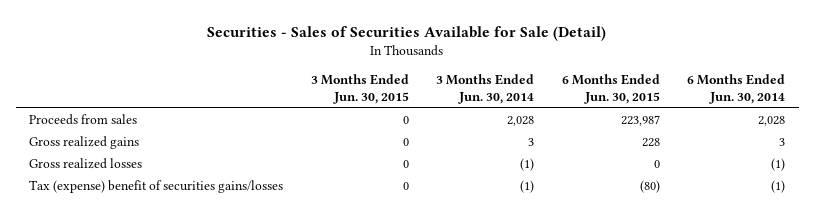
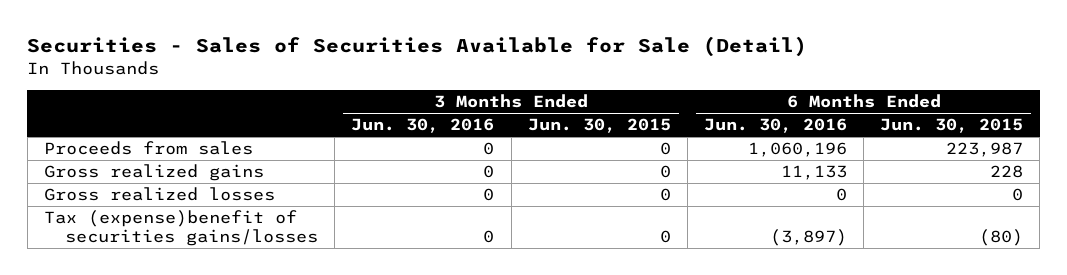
- | 3 Months Ended Jun. 30, 2015 | 3 Months Ended Jun. 30, 2014 | 6 Months Ended Jun. 30, 2015 | 6 Months Ended Jun. 30, 2014
+ | 3 Months Ended Jun. 30, 2016 | 3 Months Ended Jun. 30, 2015 | 6 Months Ended Jun. 30, 2016 | 6 Months Ended Jun. 30, 2015
- Tax (expense) benefit of securities gains/losses | 0 | (1) | (80) | (1)
+ Tax (expense)benefit of securities gains/losses | 0 | 0 | (3,897) | (80)

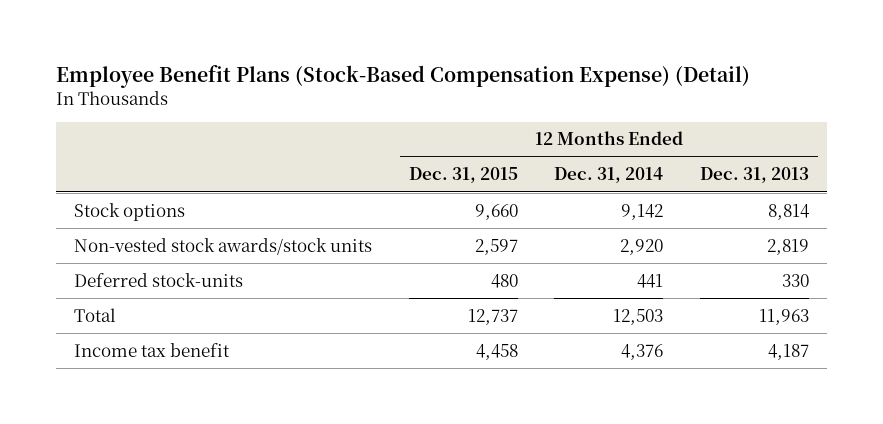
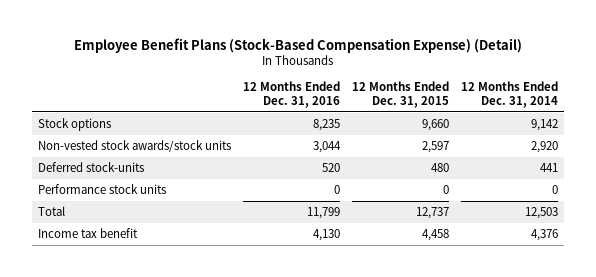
- | 12 Months Ended Dec. 31, 2015 | 12 Months Ended Dec. 31, 2014 | 12 Months Ended Dec. 31, 2013
+ | 12 Months Ended Dec. 31, 2016 | 12 Months Ended Dec. 31, 2015 | 12 Months Ended Dec. 31, 2014
+ Performance stock units | 0 | 0 | 0

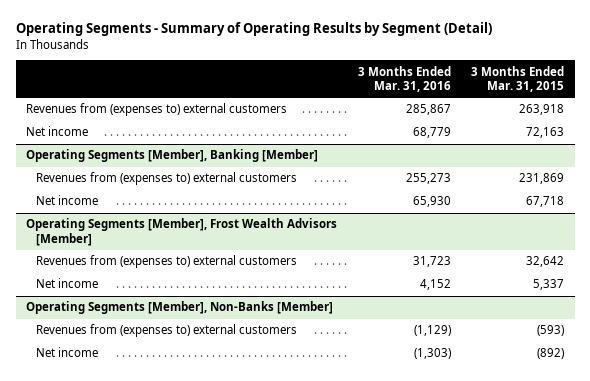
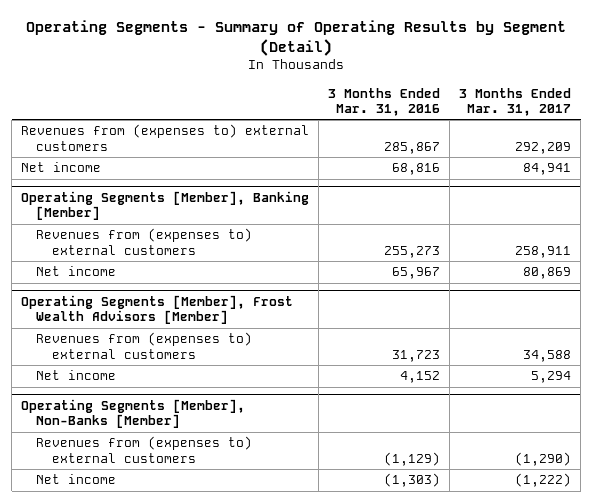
- | 3 Months Ended Mar. 31, 2016 | 3 Months Ended Mar. 31, 2015
+ | 3 Months Ended Mar. 31, 2016 | 3 Months Ended Mar. 31, 2017
- Net income | 68,779 | 72,163
+ Net income | 68,816 | 84,941
@ Operating Segments [Member], Banking [Member]
- Net income | 65,930 | 67,718
+ Net income | 65,967 | 80,869

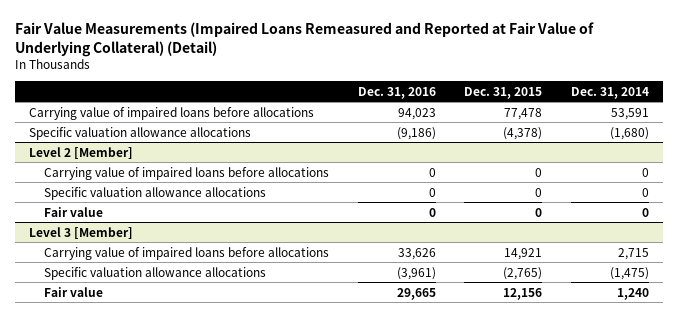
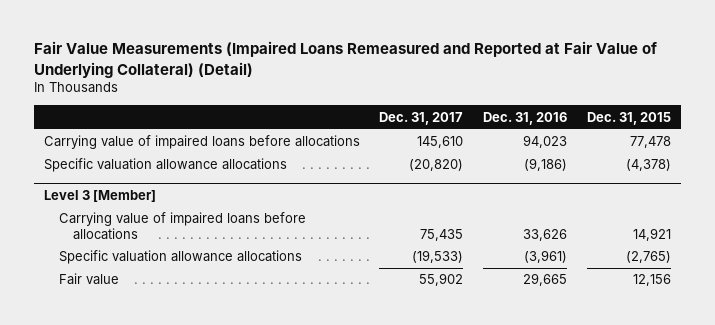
- | Dec. 31, 2016 | Dec. 31, 2015 | Dec. 31, 2014
+ | Dec. 31, 2017 | Dec. 31, 2016 | Dec. 31, 2015
- Level 2 [Member]
- Carrying value of impaired loans before allocations | 0 | 0 | 0
- Specific valuation allowance allocations | 0 | 0 | 0
- Fair value | 0 | 0 | 0

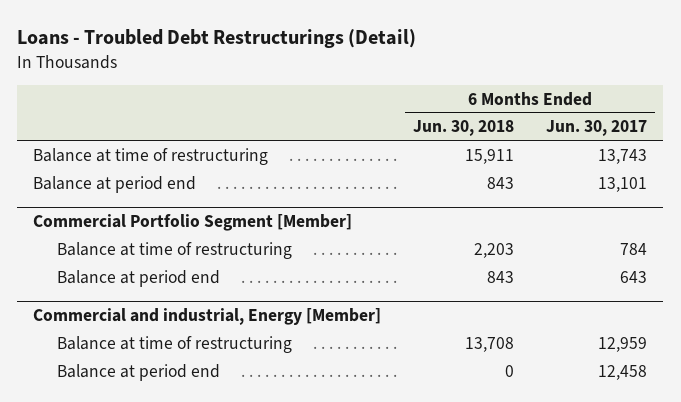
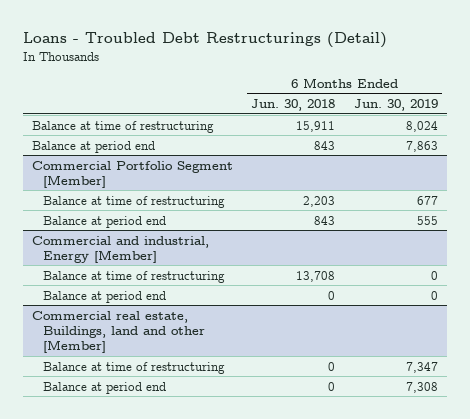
- | 6 Months Ended Jun. 30, 2018 | 6 Months Ended Jun. 30, 2017
+ | 6 Months Ended Jun. 30, 2018 | 6 Months Ended Jun. 30, 2019
+ Commercial real estate, Buildings, land and other [Member]
+ Balance at time of restructuring | 0 | 7,347
+ Balance at period end | 0 | 7,308

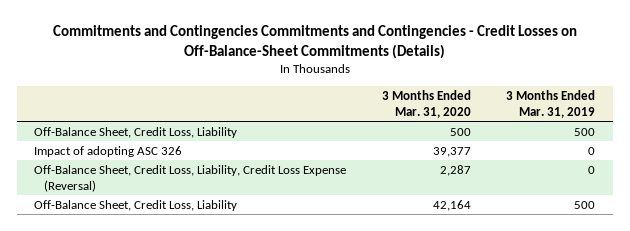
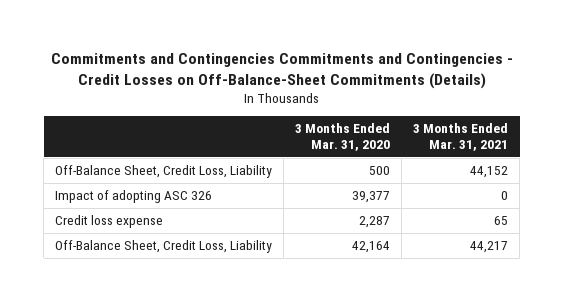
- | 3 Months Ended Mar. 31, 2020 | 3 Months Ended Mar. 31, 2019
+ | 3 Months Ended Mar. 31, 2020 | 3 Months Ended Mar. 31, 2021
- Off-Balance Sheet, Credit Loss, Liability, Credit Loss Expense (Reversal) | 2,287 | 0
+ Credit loss expense | 2,287 | 65

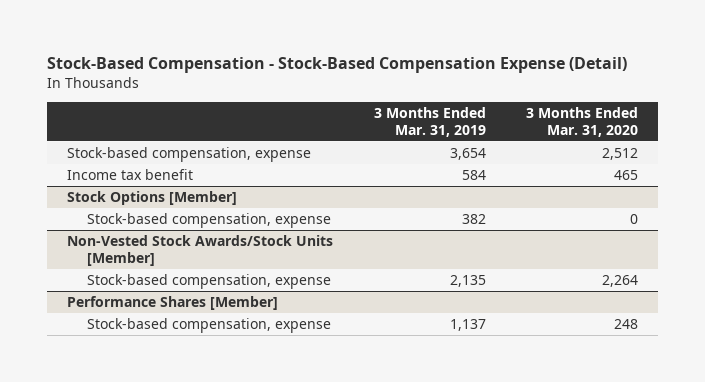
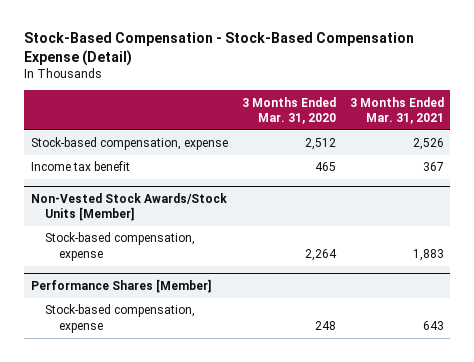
- | 3 Months Ended Mar. 31, 2019 | 3 Months Ended Mar. 31, 2020
+ | 3 Months Ended Mar. 31, 2020 | 3 Months Ended Mar. 31, 2021
- Stock Options [Member]
- Stock-based compensation, expense | 382 | 0

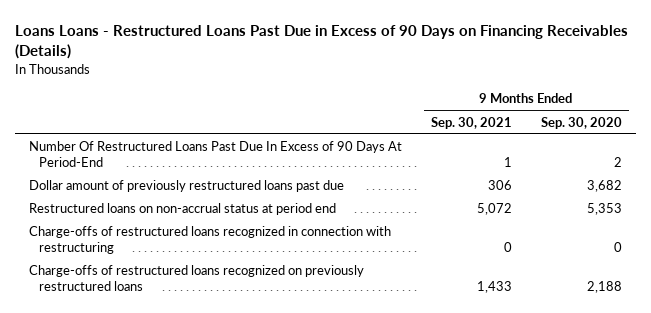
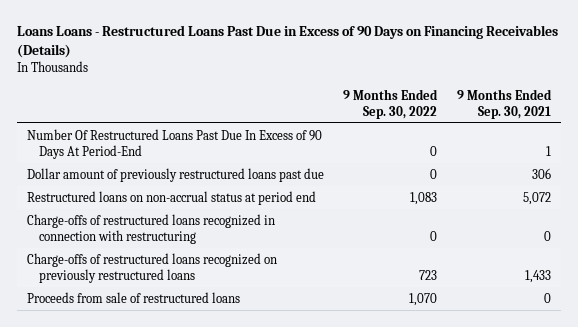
- | 9 Months Ended Sep. 30, 2021 | 9 Months Ended Sep. 30, 2020
+ | 9 Months Ended Sep. 30, 2022 | 9 Months Ended Sep. 30, 2021
+ Proceeds from sale of restructured loans | 1,070 | 0

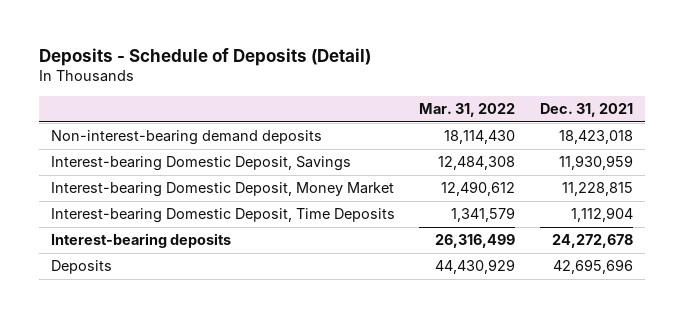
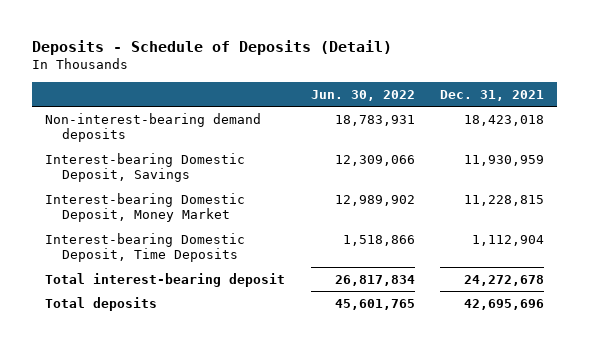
- | Mar. 31, 2022 | Dec. 31, 2021
+ | Jun. 30, 2022 | Dec. 31, 2021
- Interest-bearing deposits | 26,316,499 | 24,272,678
- Deposits | 44,430,929 | 42,695,696
+ Total interest-bearing deposit | 26,817,834 | 24,272,678
+ Total deposits | 45,601,765 | 42,695,696

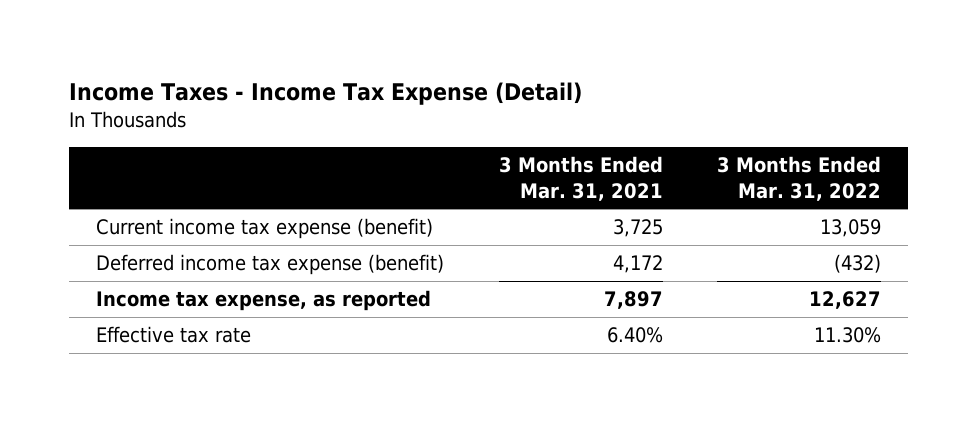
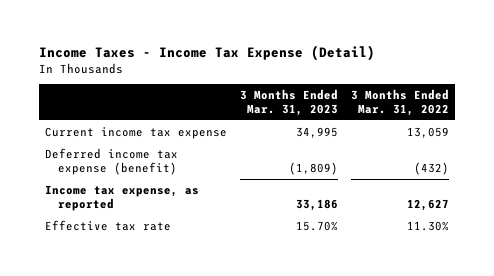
- | 3 Months Ended Mar. 31, 2021 | 3 Months Ended Mar. 31, 2022
+ | 3 Months Ended Mar. 31, 2023 | 3 Months Ended Mar. 31, 2022
- Current income tax expense (benefit) | 3,725 | 13,059
+ Current income tax expense | 34,995 | 13,059

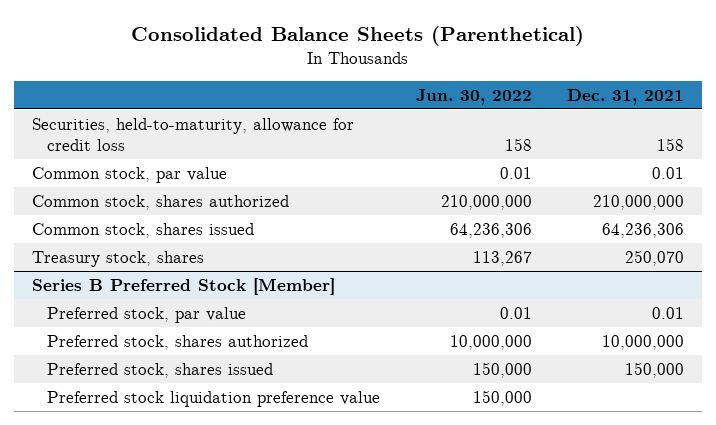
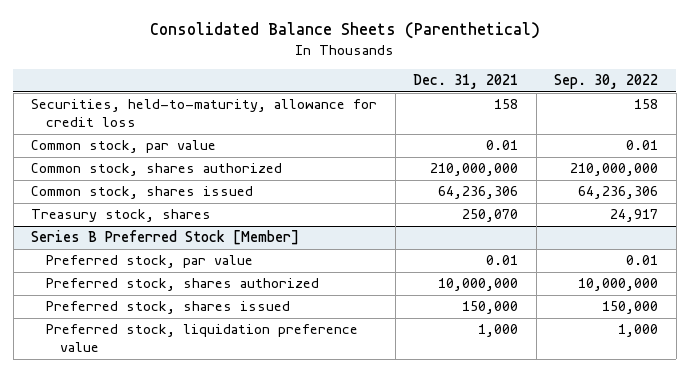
- | Jun. 30, 2022 | Dec. 31, 2021
+ | Dec. 31, 2021 | Sep. 30, 2022
@ Series B Preferred Stock [Member]
- Preferred stock liquidation preference value | 150,000 |
+ Preferred stock, liquidation preference value | 1,000 | 1,000

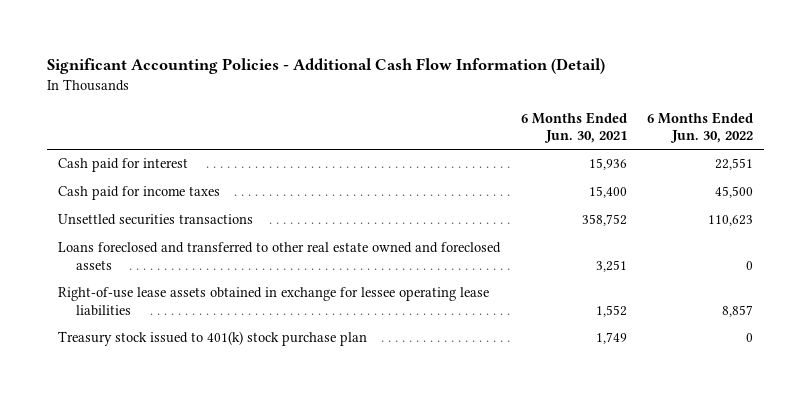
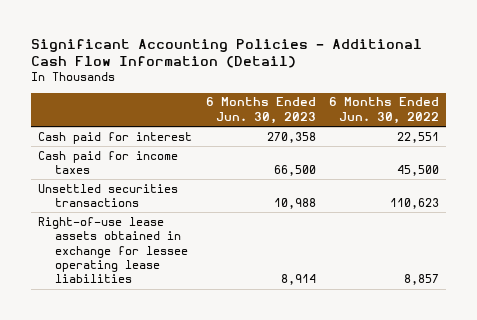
- | 6 Months Ended Jun. 30, 2021 | 6 Months Ended Jun. 30, 2022
+ | 6 Months Ended Jun. 30, 2023 | 6 Months Ended Jun. 30, 2022
- Loans foreclosed and transferred to other real estate owned and foreclosed assets | 3,251 | 0
- Treasury stock issued to 401(k) stock purchase plan | 1,749 | 0

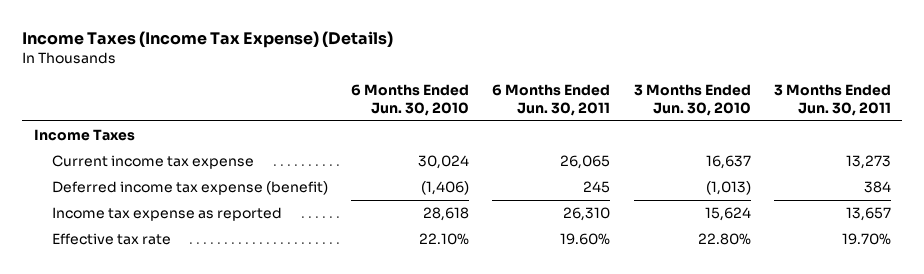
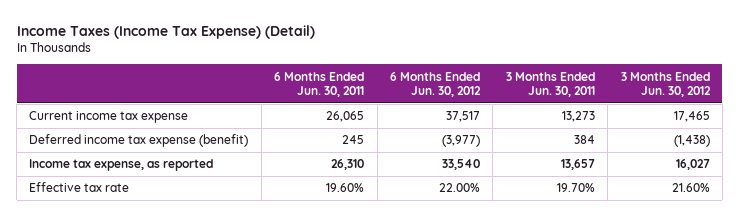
- Income Taxes (Income Tax Expense) (Details)
+ Income Taxes (Income Tax Expense) (Detail)
- | 6 Months Ended Jun. 30, 2010 | 6 Months Ended Jun. 30, 2011 | 3 Months Ended Jun. 30, 2010 | 3 Months Ended Jun. 30, 2011
+ | 6 Months Ended Jun. 30, 2011 | 6 Months Ended Jun. 30, 2012 | 3 Months Ended Jun. 30, 2011 | 3 Months Ended Jun. 30, 2012
- Income Taxes
- Income tax expense as reported | 28,618 | 26,310 | 15,624 | 13,657
+ Income tax expense, as reported | 26,310 | 33,540 | 13,657 | 16,027

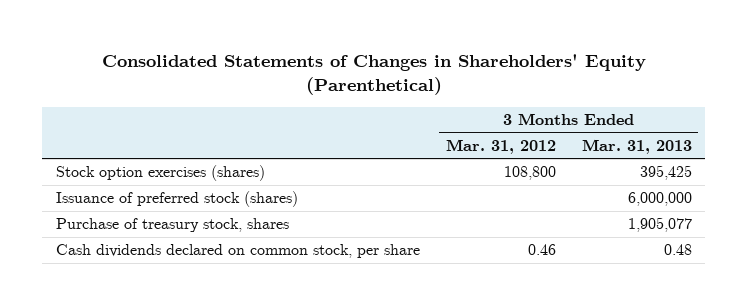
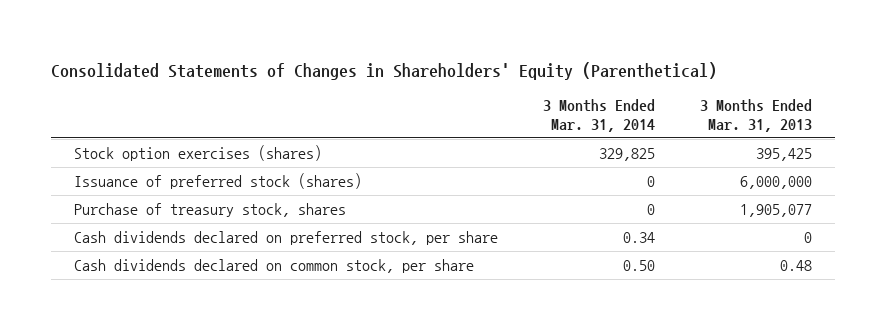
- | 3 Months Ended Mar. 31, 2012 | 3 Months Ended Mar. 31, 2013
+ | 3 Months Ended Mar. 31, 2014 | 3 Months Ended Mar. 31, 2013
+ Cash dividends declared on preferred stock, per share | 0.34 | 0

